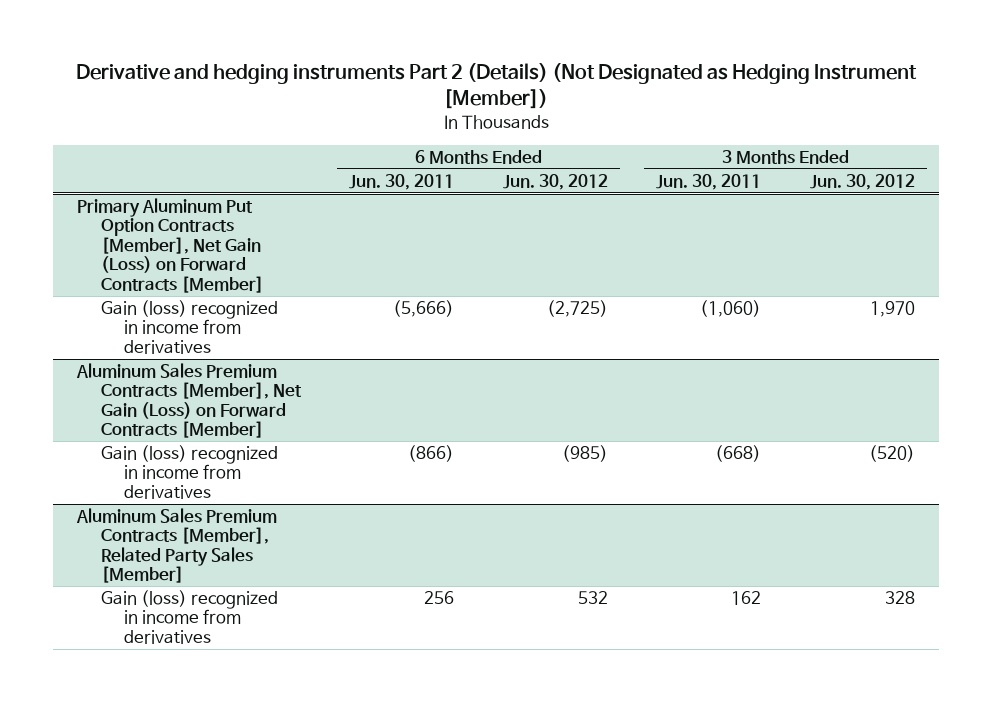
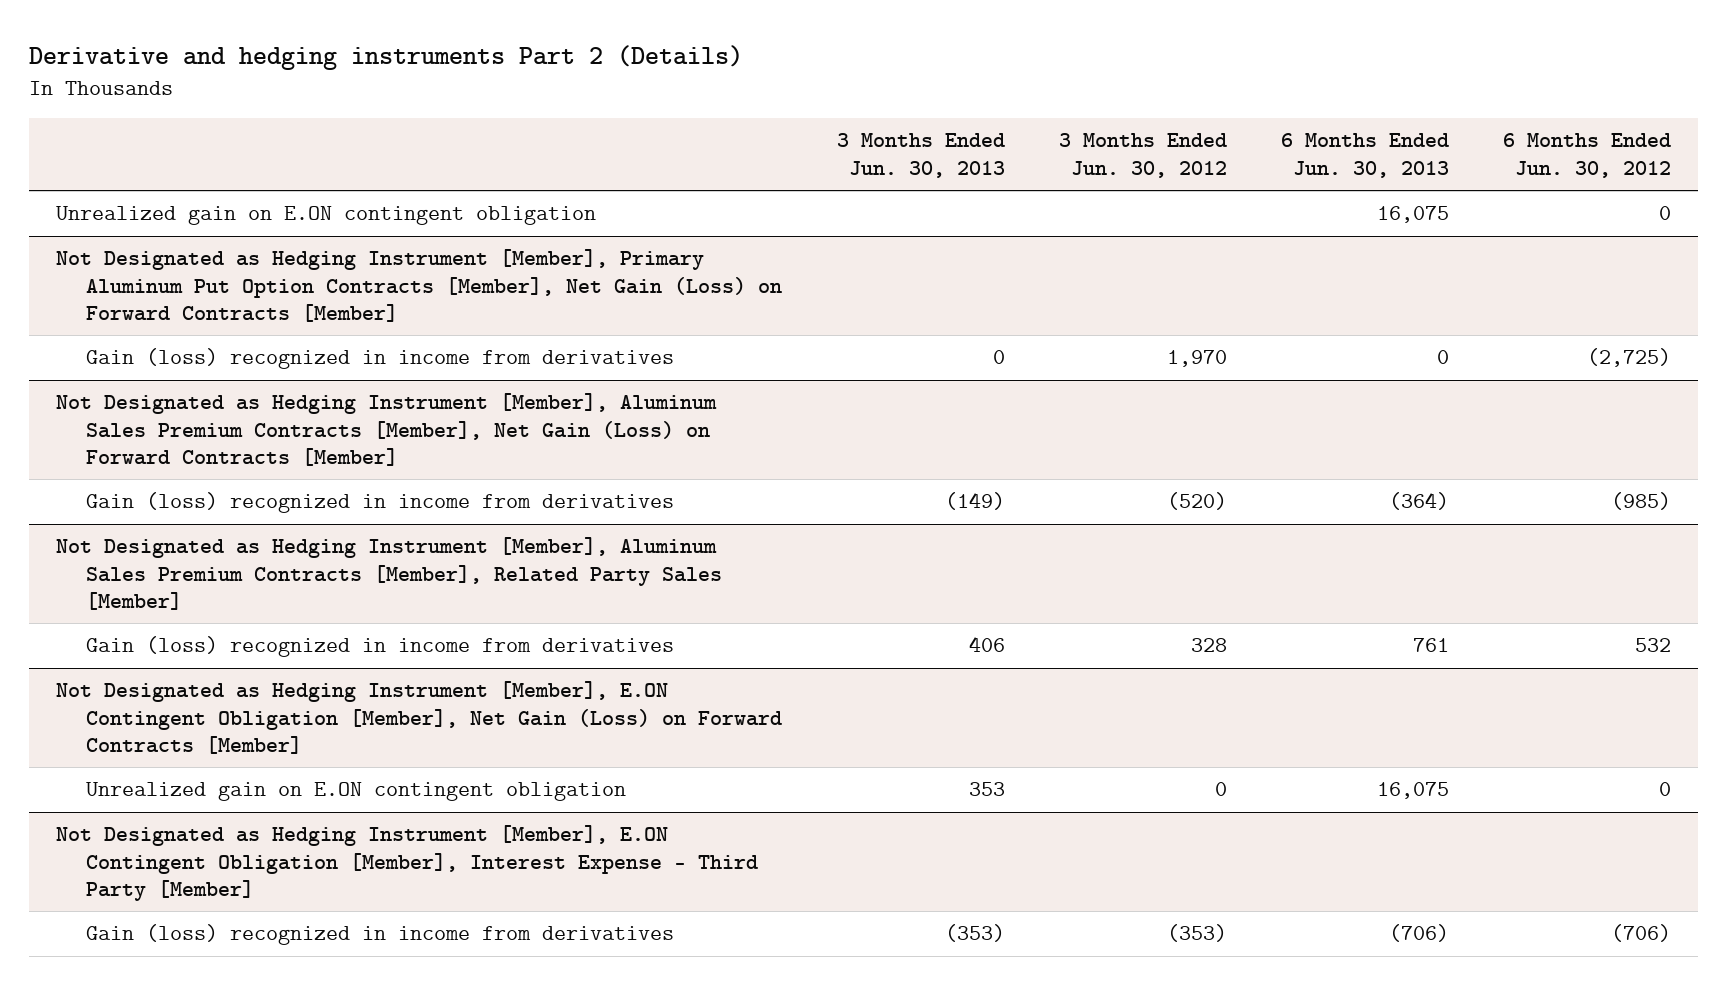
- Derivative and hedging instruments Part 2 (Details) (Not Designated as Hedging Instrument [Member])
+ Derivative and hedging instruments Part 2 (Details)
- | 6 Months Ended Jun. 30, 2011 | 6 Months Ended Jun. 30, 2012 | 3 Months Ended Jun. 30, 2011 | 3 Months Ended Jun. 30, 2012
+ | 3 Months Ended Jun. 30, 2013 | 3 Months Ended Jun. 30, 2012 | 6 Months Ended Jun. 30, 2013 | 6 Months Ended Jun. 30, 2012
- Primary Aluminum Put Option Contracts [Member], Net Gain (Loss) on Forward Contracts [Member]
+ Unrealized gain on E.ON contingent obligation | | | 16,075 | 0
+ Not Designated as Hedging Instrument [Member], Primary Aluminum Put Option Contracts [Member], Net Gain (Loss) on Forward Contracts [Member]
- Aluminum Sales Premium Contracts [Member], Net Gain (Loss) on Forward Contracts [Member]
+ Not Designated as Hedging Instrument [Member], Aluminum Sales Premium Contracts [Member], Net Gain (Loss) on Forward Contracts [Member]
- Aluminum Sales Premium Contracts [Member], Related Party Sales [Member]
+ Not Designated as Hedging Instrument [Member], Aluminum Sales Premium Contracts [Member], Related Party Sales [Member]
+ Not Designated as Hedging Instrument [Member], E.ON Contingent Obligation [Member], Net Gain (Loss) on Forward Contracts [Member]
+ Unrealized gain on E.ON contingent obligation | 353 | 0 | 16,075 | 0
+ Not Designated as Hedging Instrument [Member], E.ON Contingent Obligation [Member], Interest Expense - Third Party [Member]
+ Gain (loss) recognized in income from derivatives | (353) | (353) | (706) | (706)

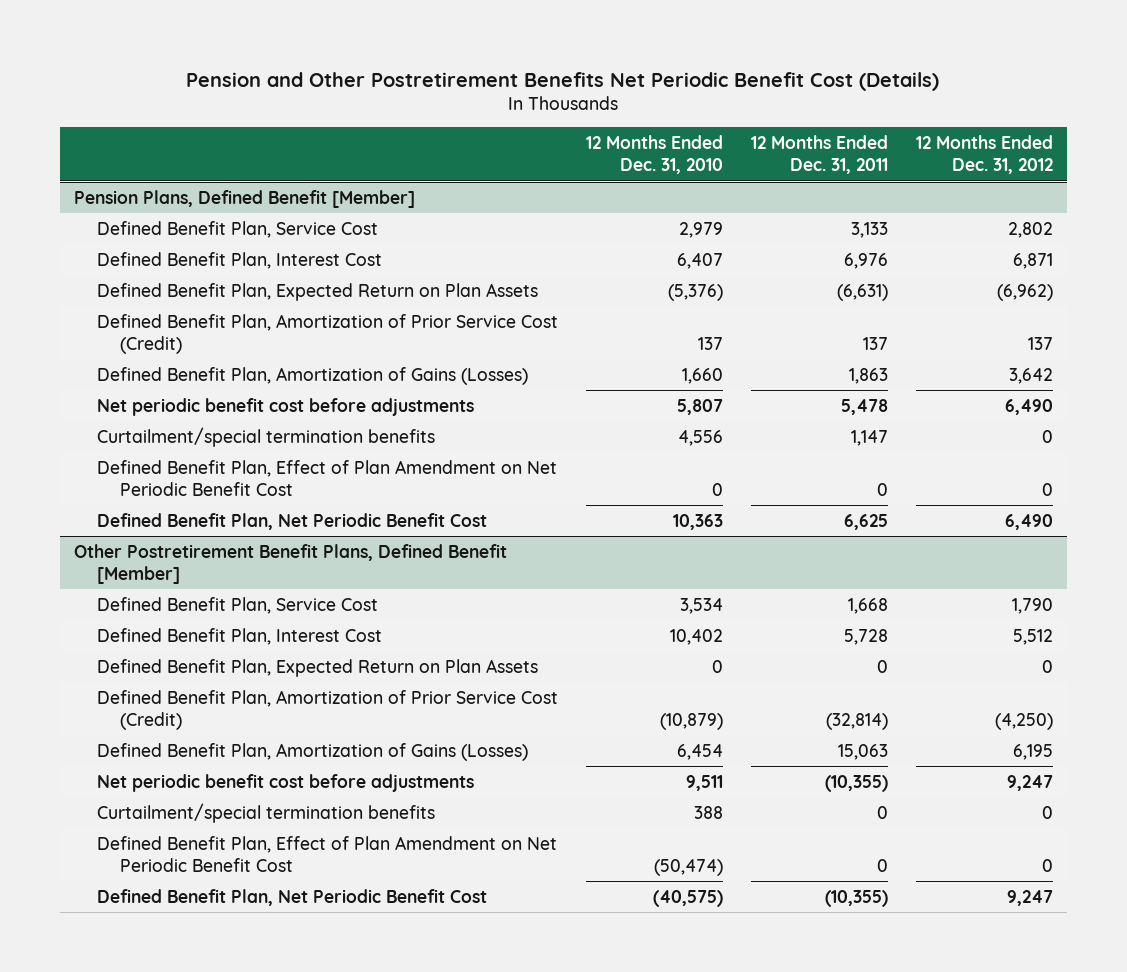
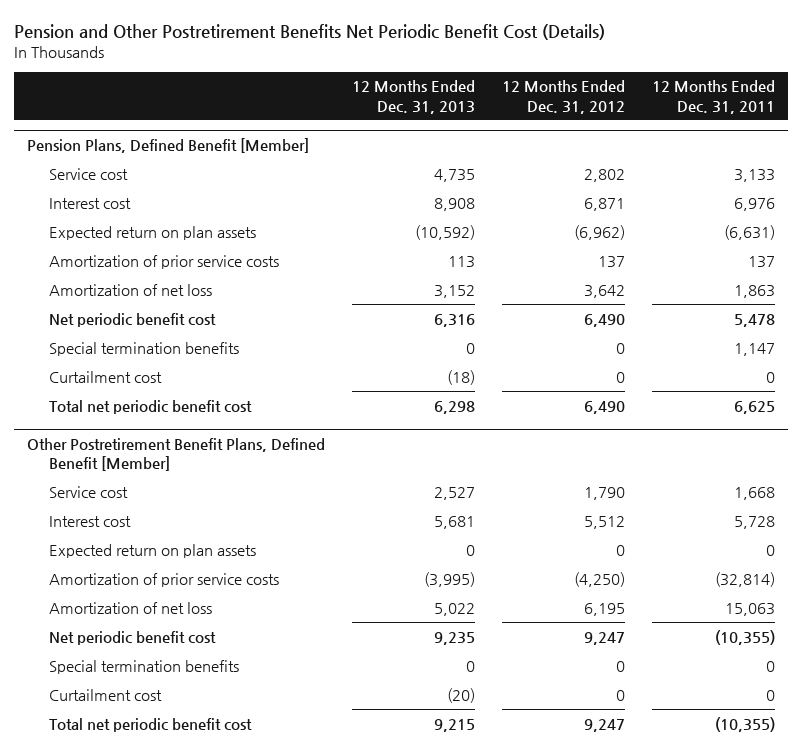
- | 12 Months Ended Dec. 31, 2010 | 12 Months Ended Dec. 31, 2011 | 12 Months Ended Dec. 31, 2012
+ | 12 Months Ended Dec. 31, 2013 | 12 Months Ended Dec. 31, 2012 | 12 Months Ended Dec. 31, 2011
@ Pension Plans, Defined Benefit [Member]
- Defined Benefit Plan, Service Cost | 2,979 | 3,133 | 2,802
- Defined Benefit Plan, Interest Cost | 6,407 | 6,976 | 6,871
- Defined Benefit Plan, Expected Return on Plan Assets | (5,376) | (6,631) | (6,962)
- Defined Benefit Plan, Amortization of Prior Service Cost (Credit) | 137 | 137 | 137
- Defined Benefit Plan, Amortization of Gains (Losses) | 1,660 | 1,863 | 3,642
- Net periodic benefit cost before adjustments | 5,807 | 5,478 | 6,490
- Curtailment/special termination benefits | 4,556 | 1,147 | 0
- Defined Benefit Plan, Effect of Plan Amendment on Net Periodic Benefit Cost | 0 | 0 | 0
- Defined Benefit Plan, Net Periodic Benefit Cost | 10,363 | 6,625 | 6,490
+ Service cost | 4,735 | 2,802 | 3,133
+ Interest cost | 8,908 | 6,871 | 6,976
+ Expected return on plan assets | (10,592) | (6,962) | (6,631)
+ Amortization of prior service costs | 113 | 137 | 137
+ Amortization of net loss | 3,152 | 3,642 | 1,863
+ Net periodic benefit cost | 6,316 | 6,490 | 5,478
+ Special termination benefits | 0 | 0 | 1,147
+ Curtailment cost | (18) | 0 | 0
+ Total net periodic benefit cost | 6,298 | 6,490 | 6,625
@ Other Postretirement Benefit Plans, Defined Benefit [Member]
- Defined Benefit Plan, Service Cost | 3,534 | 1,668 | 1,790
- Defined Benefit Plan, Interest Cost | 10,402 | 5,728 | 5,512
- Defined Benefit Plan, Expected Return on Plan Assets | 0 | 0 | 0
- Defined Benefit Plan, Amortization of Prior Service Cost (Credit) | (10,879) | (32,814) | (4,250)
- Defined Benefit Plan, Amortization of Gains (Losses) | 6,454 | 15,063 | 6,195
- Net periodic benefit cost before adjustments | 9,511 | (10,355) | 9,247
- Curtailment/special termination benefits | 388 | 0 | 0
- Defined Benefit Plan, Effect of Plan Amendment on Net Periodic Benefit Cost | (50,474) | 0 | 0
- Defined Benefit Plan, Net Periodic Benefit Cost | (40,575) | (10,355) | 9,247
+ Service cost | 2,527 | 1,790 | 1,668
+ Interest cost | 5,681 | 5,512 | 5,728
+ Expected return on plan assets | 0 | 0 | 0
+ Amortization of prior service costs | (3,995) | (4,250) | (32,814)
+ Amortization of net loss | 5,022 | 6,195 | 15,063
+ Net periodic benefit cost | 9,235 | 9,247 | (10,355)
+ Special termination benefits | 0 | 0 | 0
+ Curtailment cost | (20) | 0 | 0
+ Total net periodic benefit cost | 9,215 | 9,247 | (10,355)

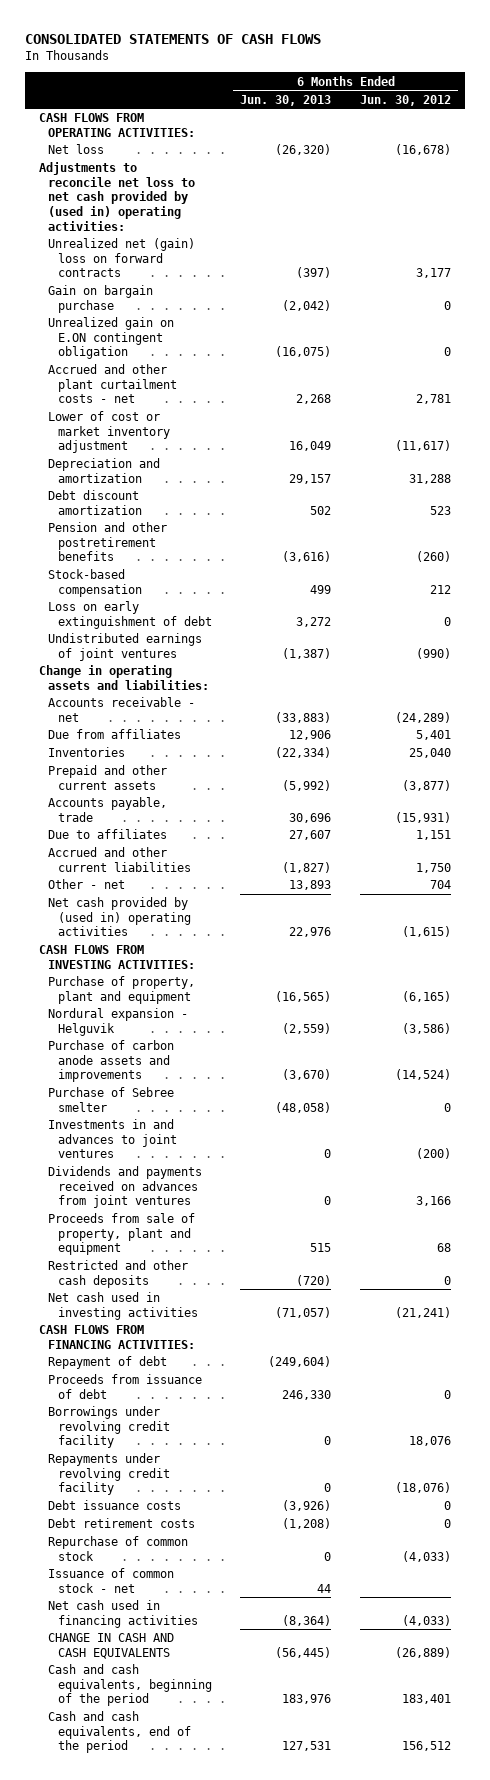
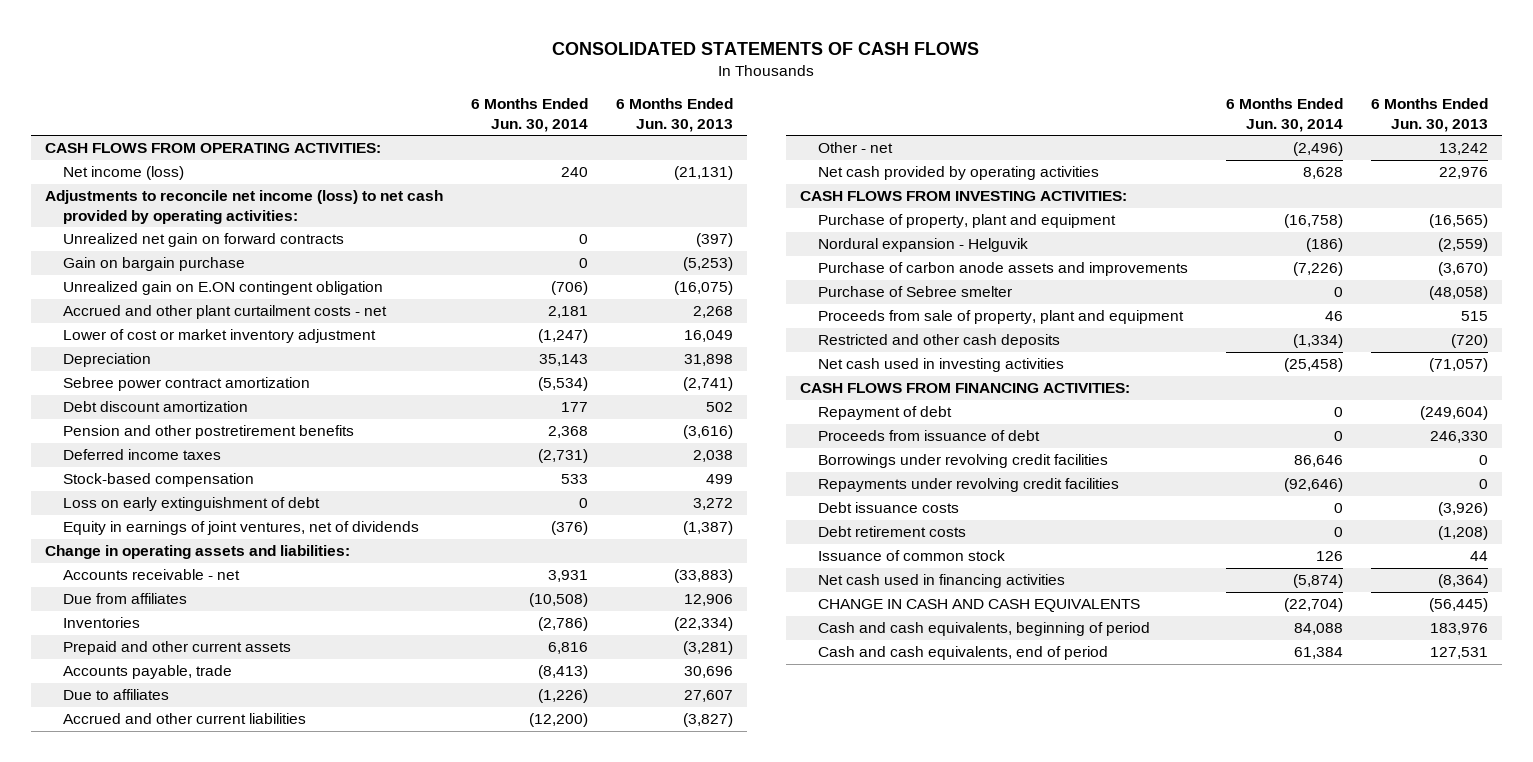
- | 6 Months Ended Jun. 30, 2013 | 6 Months Ended Jun. 30, 2012
+ | 6 Months Ended Jun. 30, 2014 | 6 Months Ended Jun. 30, 2013
- Net loss | (26,320) | (16,678)
- Adjustments to reconcile net loss to net cash provided by (used in) operating activities:
- Unrealized net (gain) loss on forward contracts | (397) | 3,177
- Gain on bargain purchase | (2,042) | 0
+ Net income (loss) | 240 | (21,131)
+ Adjustments to reconcile net income (loss) to net cash provided by operating activities:
+ Unrealized net gain on forward contracts | 0 | (397)
+ Gain on bargain purchase | 0 | (5,253)
- Depreciation and amortization | 29,157 | 31,288
+ Depreciation | 35,143 | 31,898
+ Sebree power contract amortization | (5,534) | (2,741)
+ Deferred income taxes | (2,731) | 2,038
- Undistributed earnings of joint ventures | (1,387) | (990)
+ Equity in earnings of joint ventures, net of dividends | (376) | (1,387)
- Prepaid and other current assets | (5,992) | (3,877)
+ Prepaid and other current assets | 6,816 | (3,281)
- Accrued and other current liabilities | (1,827) | 1,750
- Other - net | 13,893 | 704
- Net cash provided by (used in) operating activities | 22,976 | (1,615)
+ Accrued and other current liabilities | (12,200) | (3,827)
+ Other - net | (2,496) | 13,242
+ Net cash provided by operating activities | 8,628 | 22,976
- Investments in and advances to joint ventures | 0 | (200)
- Dividends and payments received on advances from joint ventures | 0 | 3,166
- Borrowings under revolving credit facility | 0 | 18,076
- Repayments under revolving credit facility | 0 | (18,076)
+ Borrowings under revolving credit facilities | 86,646 | 0
+ Repayments under revolving credit facilities | (92,646) | 0
- Repurchase of common stock | 0 | (4,033)
- Issuance of common stock - net | 44 |
+ Issuance of common stock | 126 | 44
- Cash and cash equivalents, beginning of the period | 183,976 | 183,401
- Cash and cash equivalents, end of the period | 127,531 | 156,512
+ Cash and cash equivalents, beginning of period | 84,088 | 183,976
+ Cash and cash equivalents, end of period | 61,384 | 127,531

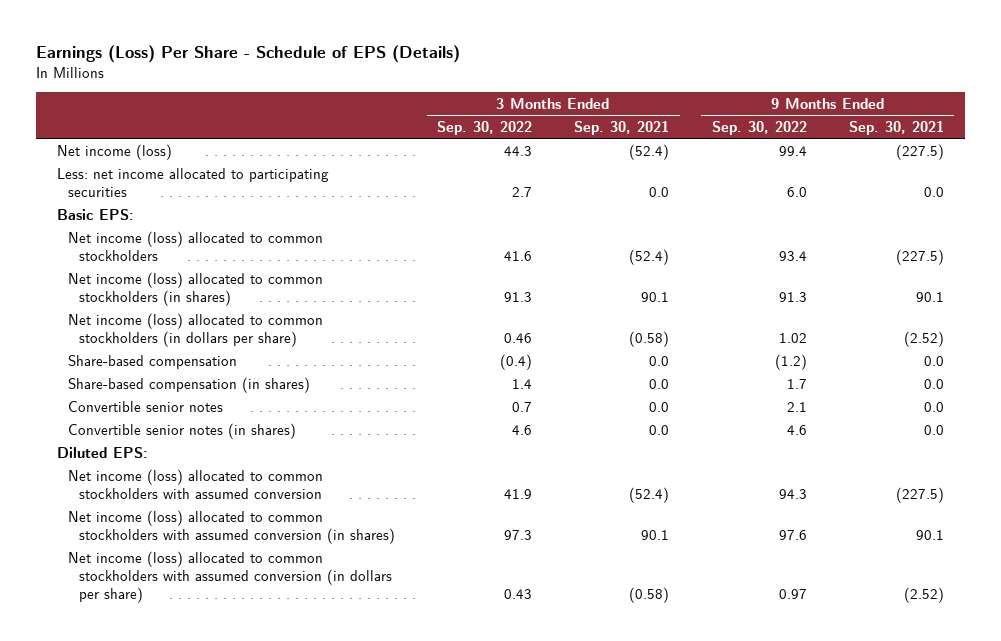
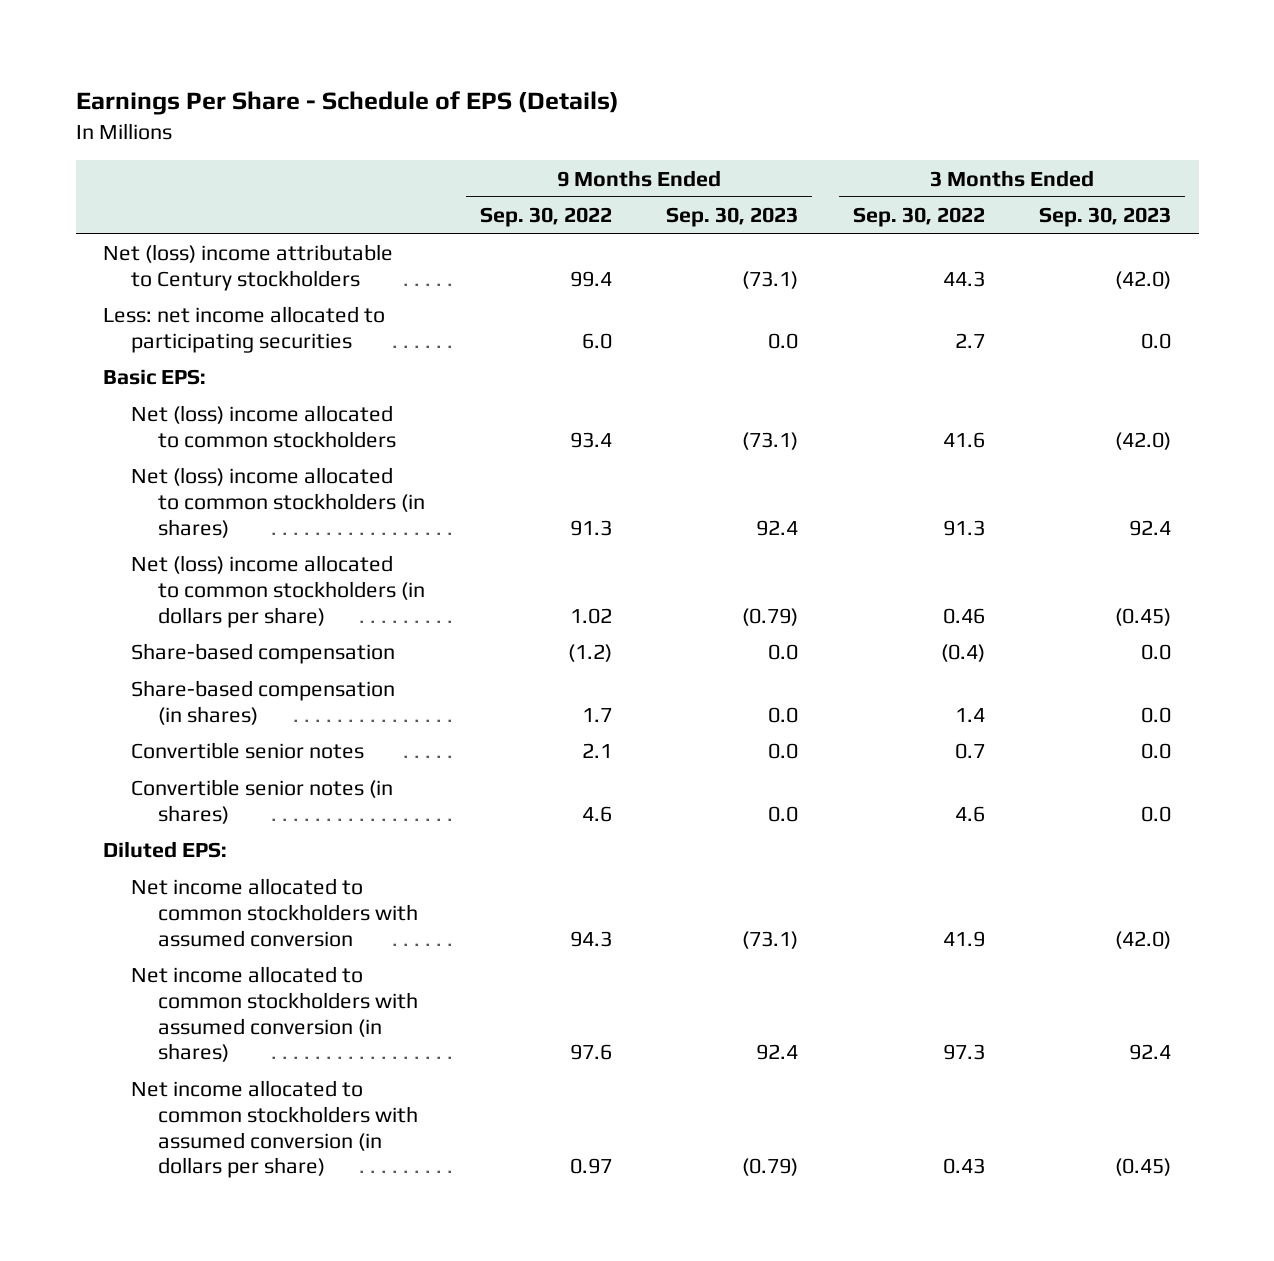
- Earnings (Loss) Per Share - Schedule of EPS (Details)
+ Earnings Per Share - Schedule of EPS (Details)
- | 3 Months Ended Sep. 30, 2022 | 3 Months Ended Sep. 30, 2021 | 9 Months Ended Sep. 30, 2022 | 9 Months Ended Sep. 30, 2021
+ | 9 Months Ended Sep. 30, 2022 | 9 Months Ended Sep. 30, 2023 | 3 Months Ended Sep. 30, 2022 | 3 Months Ended Sep. 30, 2023
- Net income (loss) | 44.3 | (52.4) | 99.4 | (227.5)
+ Net (loss) income attributable to Century stockholders | 99.4 | (73.1) | 44.3 | (42.0)
- Net income (loss) allocated to common stockholders | 41.6 | (52.4) | 93.4 | (227.5)
- Net income (loss) allocated to common stockholders (in shares) | 91.3 | 90.1 | 91.3 | 90.1
- Net income (loss) allocated to common stockholders (in dollars per share) | 0.46 | (0.58) | 1.02 | (2.52)
+ Net (loss) income allocated to common stockholders | 93.4 | (73.1) | 41.6 | (42.0)
+ Net (loss) income allocated to common stockholders (in shares) | 91.3 | 92.4 | 91.3 | 92.4
+ Net (loss) income allocated to common stockholders (in dollars per share) | 1.02 | (0.79) | 0.46 | (0.45)
- Net income (loss) allocated to common stockholders with assumed conversion | 41.9 | (52.4) | 94.3 | (227.5)
- Net income (loss) allocated to common stockholders with assumed conversion (in shares) | 97.3 | 90.1 | 97.6 | 90.1
- Net income (loss) allocated to common stockholders with assumed conversion (in dollars per share) | 0.43 | (0.58) | 0.97 | (2.52)
+ Net income allocated to common stockholders with assumed conversion | 94.3 | (73.1) | 41.9 | (42.0)
+ Net income allocated to common stockholders with assumed conversion (in shares) | 97.6 | 92.4 | 97.3 | 92.4
+ Net income allocated to common stockholders with assumed conversion (in dollars per share) | 0.97 | (0.79) | 0.43 | (0.45)

